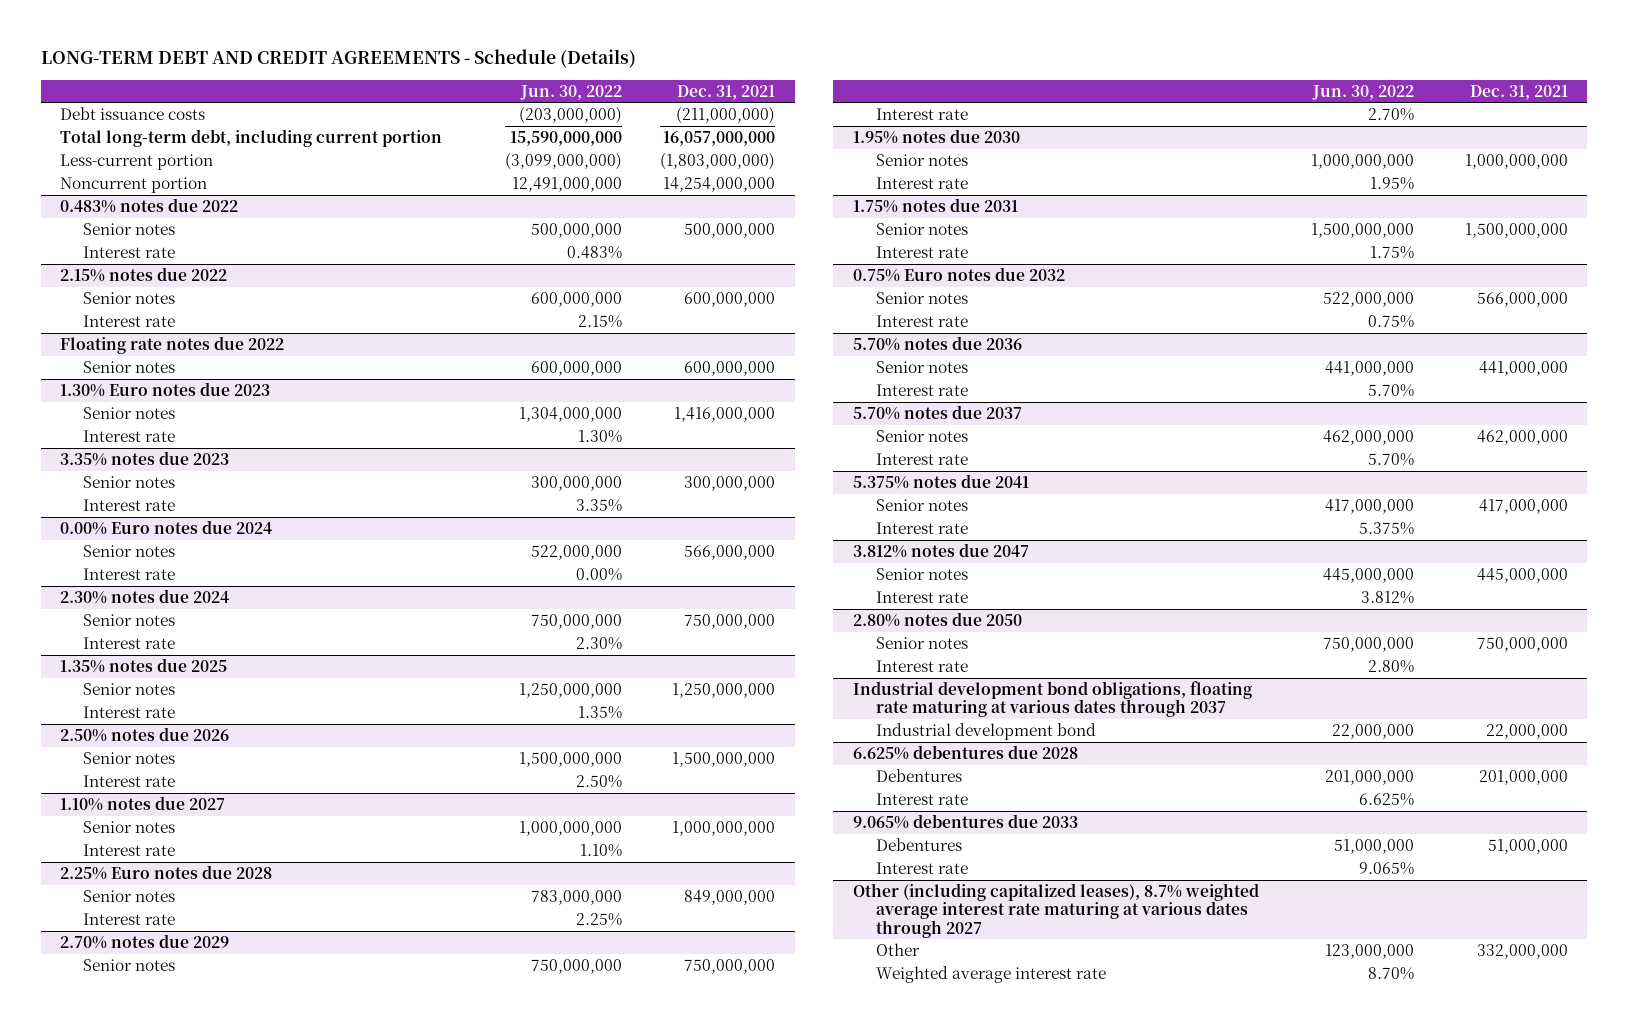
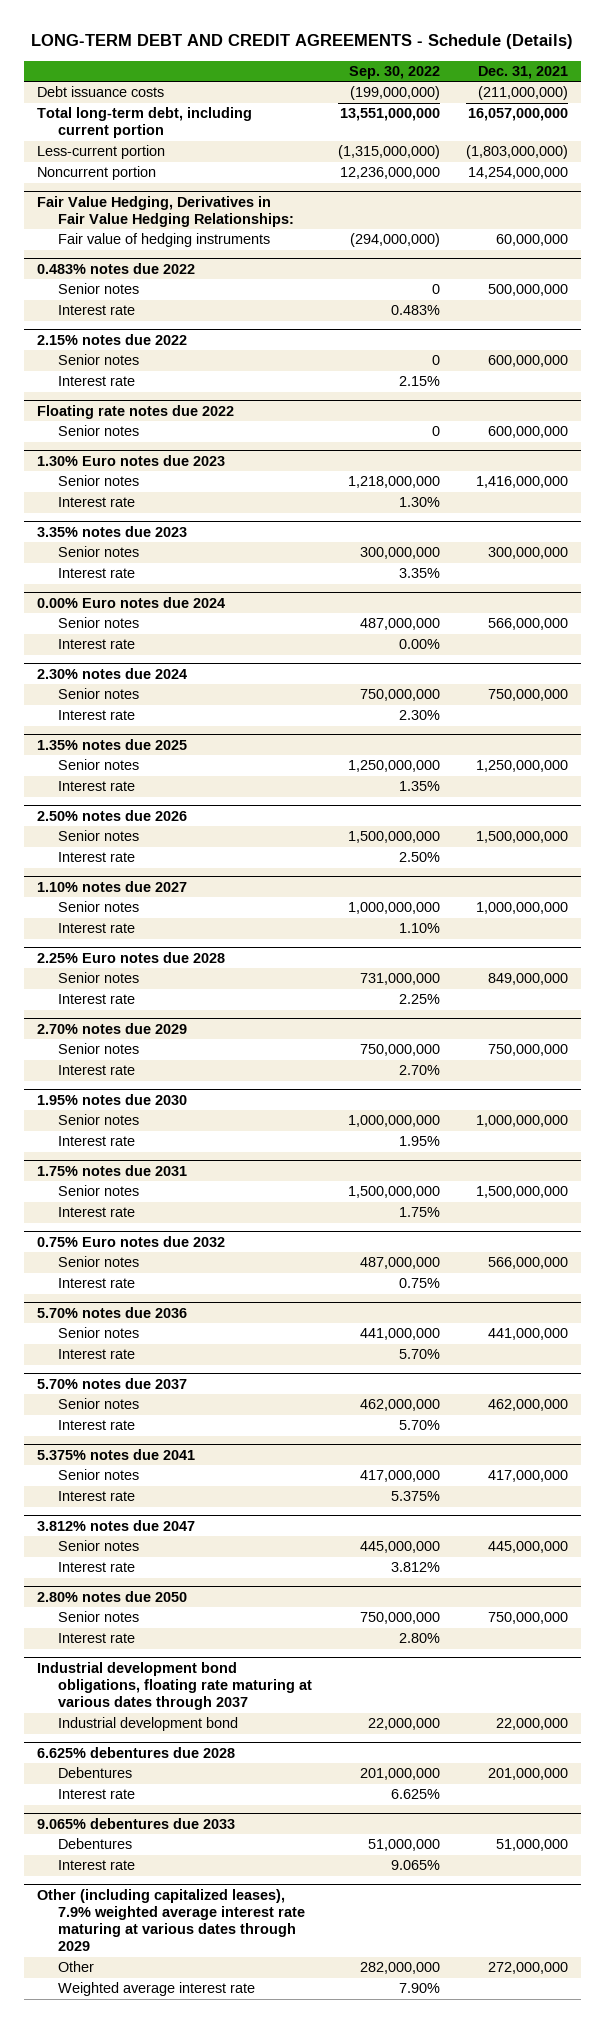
- | Jun. 30, 2022 | Dec. 31, 2021
+ | Sep. 30, 2022 | Dec. 31, 2021
+ Fair Value Hedging, Derivatives in Fair Value Hedging Relationships:
+ Fair value of hedging instruments | (294,000,000) | 60,000,000
- Other (including capitalized leases), 8.7% weighted average interest rate maturing at various dates through 2027
- Other | 123,000,000 | 332,000,000
+ Other (including capitalized leases), 7.9% weighted average interest rate maturing at various dates through 2029
+ Other | 282,000,000 | 272,000,000

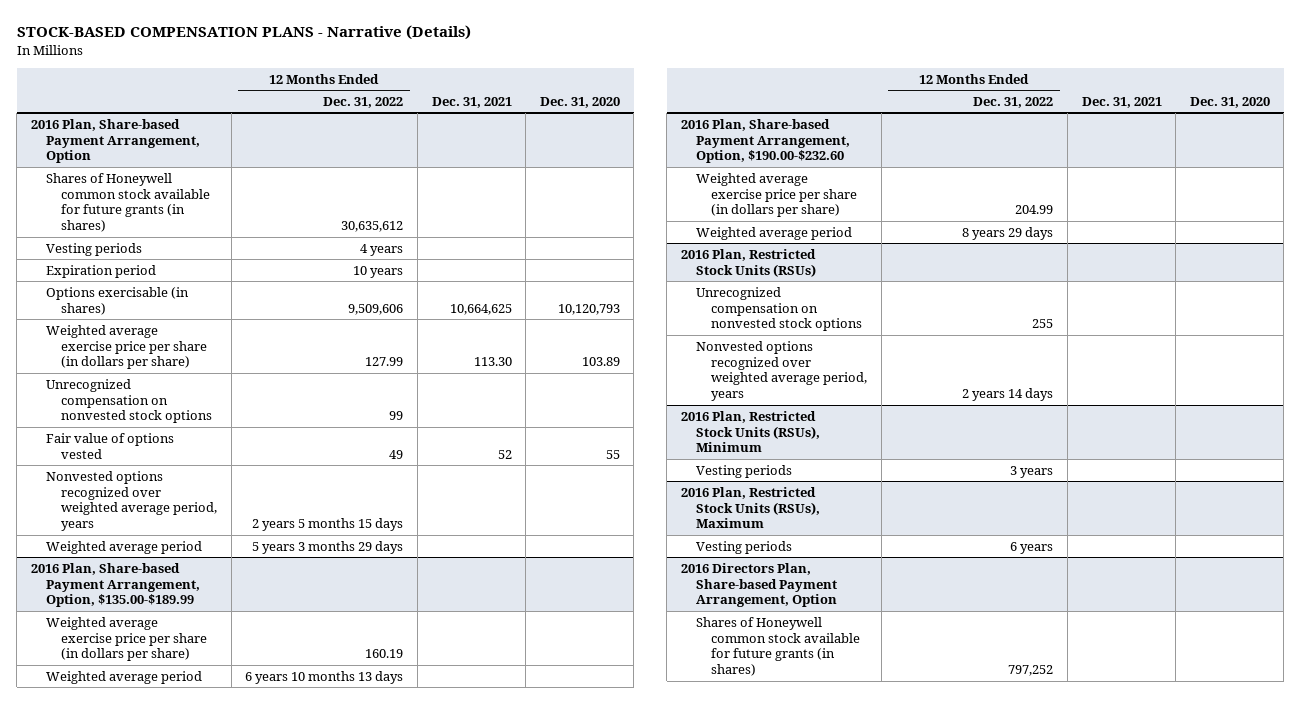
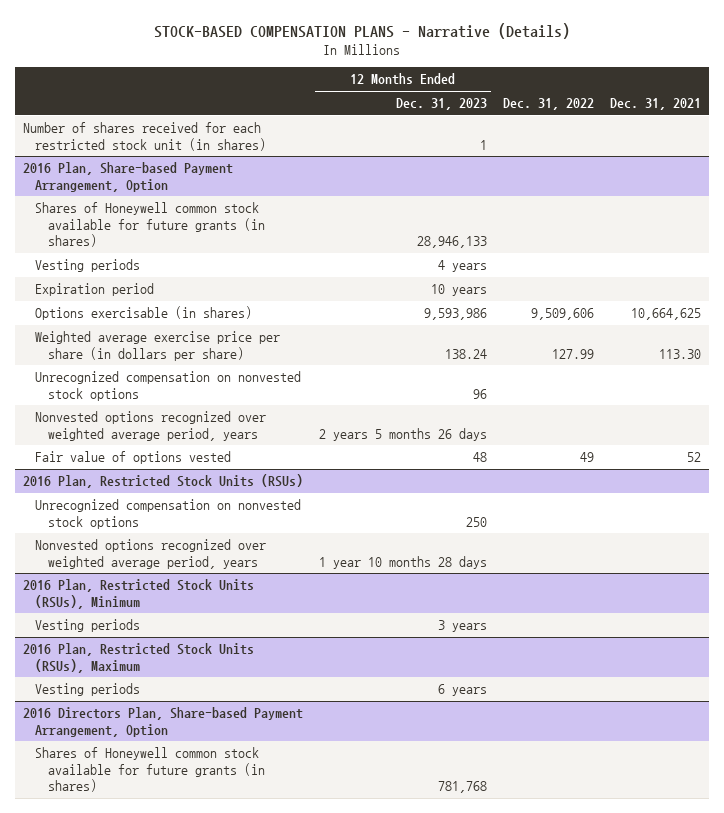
- | 12 Months Ended Dec. 31, 2022 | Dec. 31, 2021 | Dec. 31, 2020
+ | 12 Months Ended Dec. 31, 2023 | Dec. 31, 2022 | Dec. 31, 2021
+ Number of shares received for each restricted stock unit (in shares) | 1 | |
@ 2016 Plan, Share-based Payment Arrangement, Option
- Weighted average period | 5 years 3 months 29 days | |
- 2016 Plan, Share-based Payment Arrangement, Option, $135.00-$189.99
- Weighted average exercise price per share (in dollars per share) | 160.19 | |
- Weighted average period | 6 years 10 months 13 days | |
- 2016 Plan, Share-based Payment Arrangement, Option, $190.00-$232.60
- Weighted average exercise price per share (in dollars per share) | 204.99 | |
- Weighted average period | 8 years 29 days | |
@ 2016 Plan, Share-based Payment Arrangement, Option
moved down: Fair value of options vested | 48 | 49 | 52

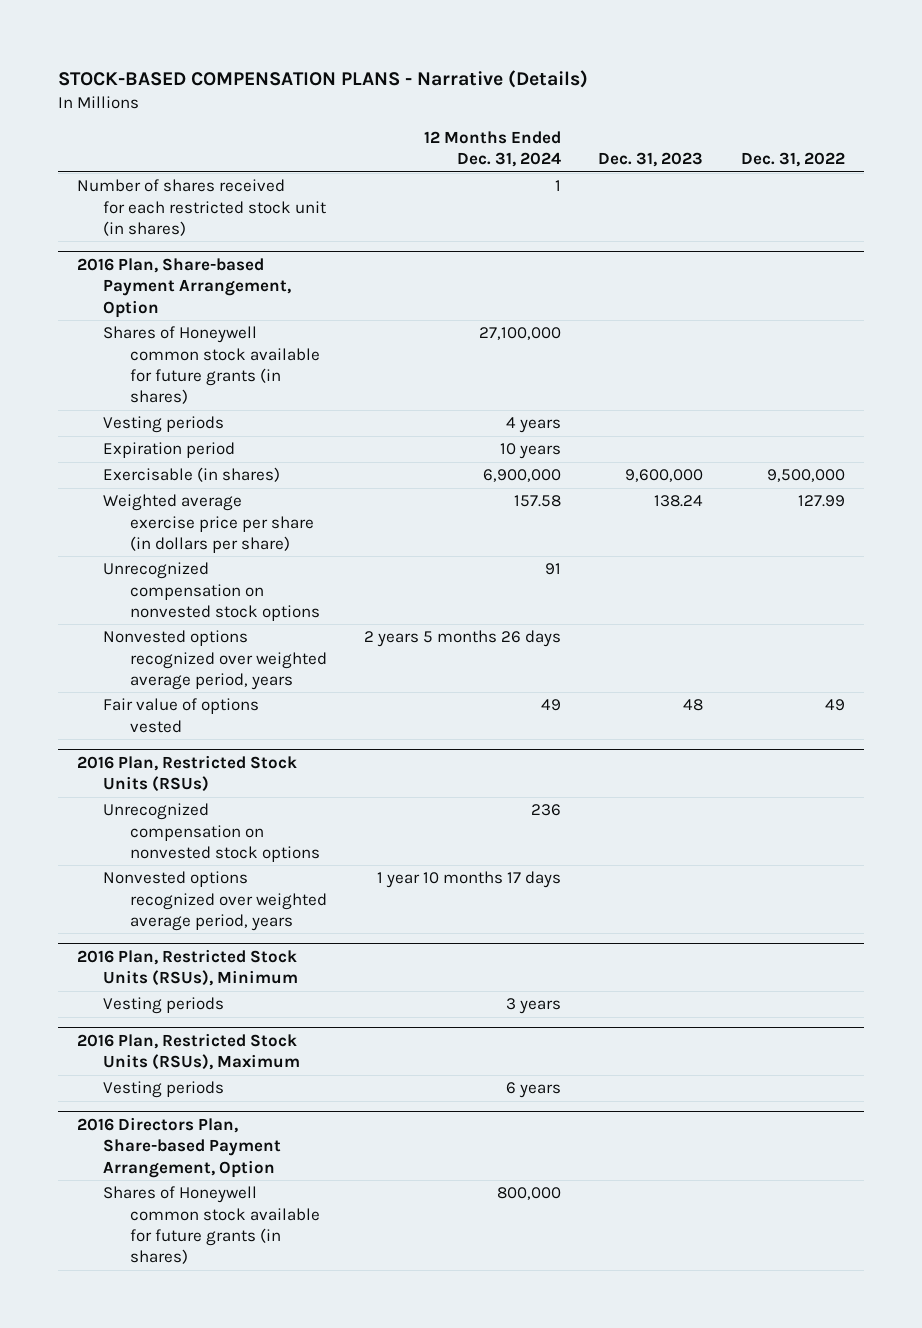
- | 12 Months Ended Dec. 31, 2023 | Dec. 31, 2022 | Dec. 31, 2021
+ | 12 Months Ended Dec. 31, 2024 | Dec. 31, 2023 | Dec. 31, 2022
@ 2016 Plan, Share-based Payment Arrangement, Option
- Options exercisable (in shares) | 9,593,986 | 9,509,606 | 10,664,625
+ Exercisable (in shares) | 6,900,000 | 9,600,000 | 9,500,000

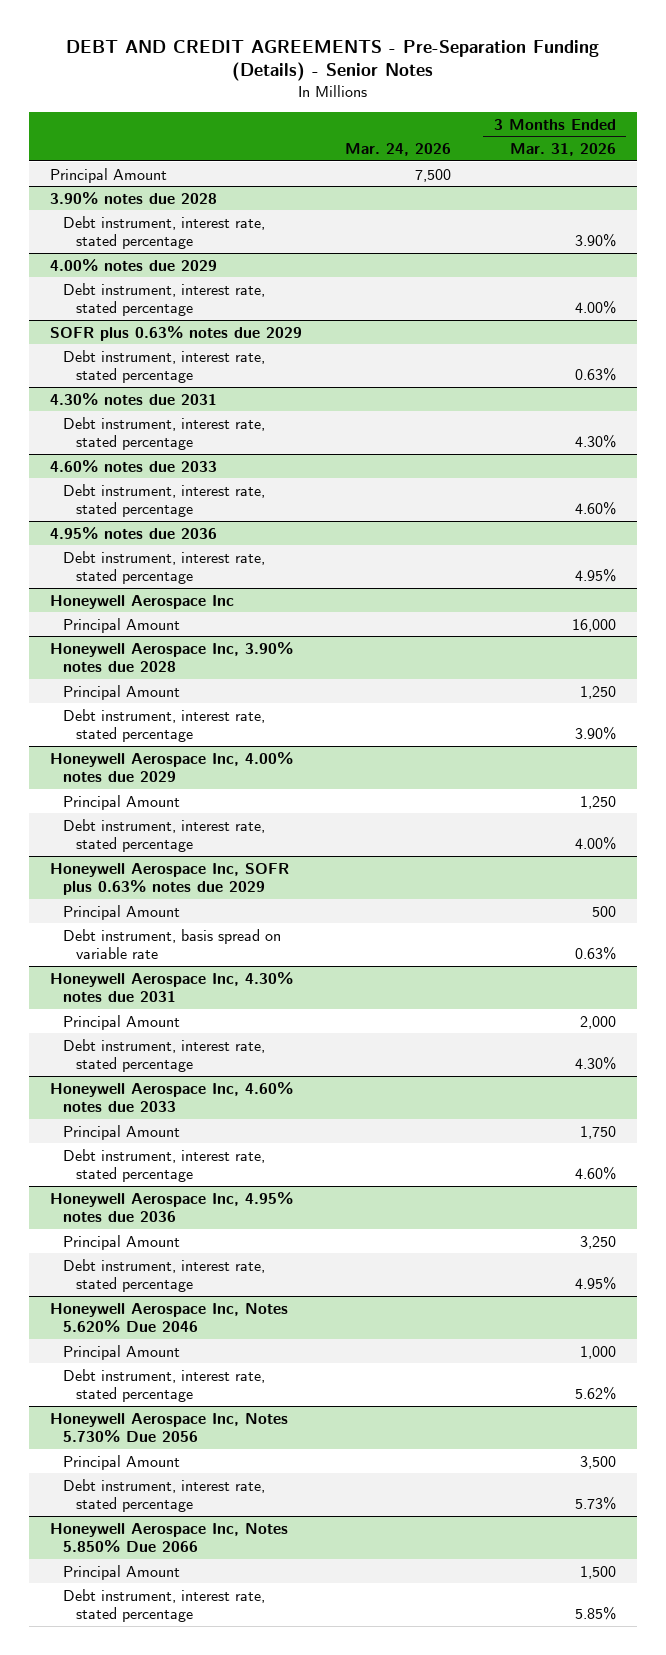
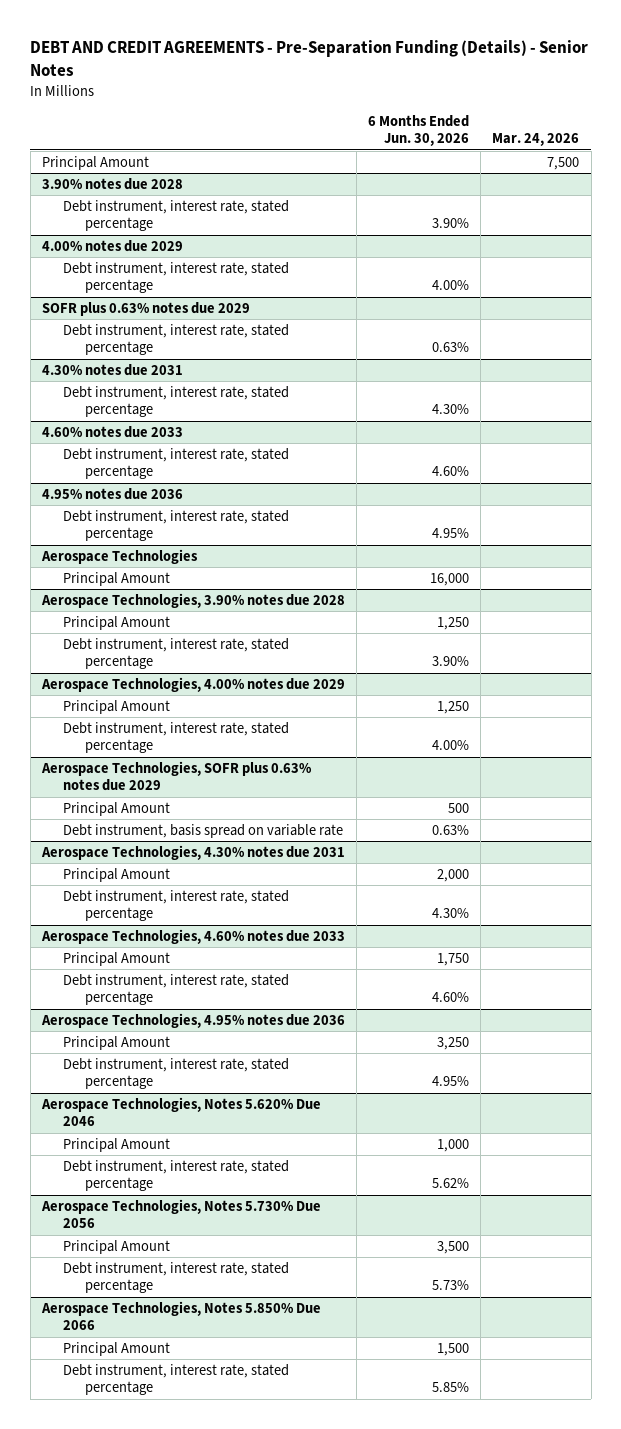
- | Mar. 24, 2026 | 3 Months Ended Mar. 31, 2026
+ | 6 Months Ended Jun. 30, 2026 | Mar. 24, 2026
- Honeywell Aerospace Inc
+ Aerospace Technologies
- Honeywell Aerospace Inc, 3.90% notes due 2028
+ Aerospace Technologies, 3.90% notes due 2028
- Honeywell Aerospace Inc, 4.00% notes due 2029
+ Aerospace Technologies, 4.00% notes due 2029
- Honeywell Aerospace Inc, SOFR plus 0.63% notes due 2029
+ Aerospace Technologies, SOFR plus 0.63% notes due 2029
- Honeywell Aerospace Inc, 4.30% notes due 2031
+ Aerospace Technologies, 4.30% notes due 2031
- Honeywell Aerospace Inc, 4.60% notes due 2033
+ Aerospace Technologies, 4.60% notes due 2033
- Honeywell Aerospace Inc, 4.95% notes due 2036
+ Aerospace Technologies, 4.95% notes due 2036
- Honeywell Aerospace Inc, Notes 5.620% Due 2046
+ Aerospace Technologies, Notes 5.620% Due 2046
- Honeywell Aerospace Inc, Notes 5.730% Due 2056
+ Aerospace Technologies, Notes 5.730% Due 2056
- Honeywell Aerospace Inc, Notes 5.850% Due 2066
+ Aerospace Technologies, Notes 5.850% Due 2066

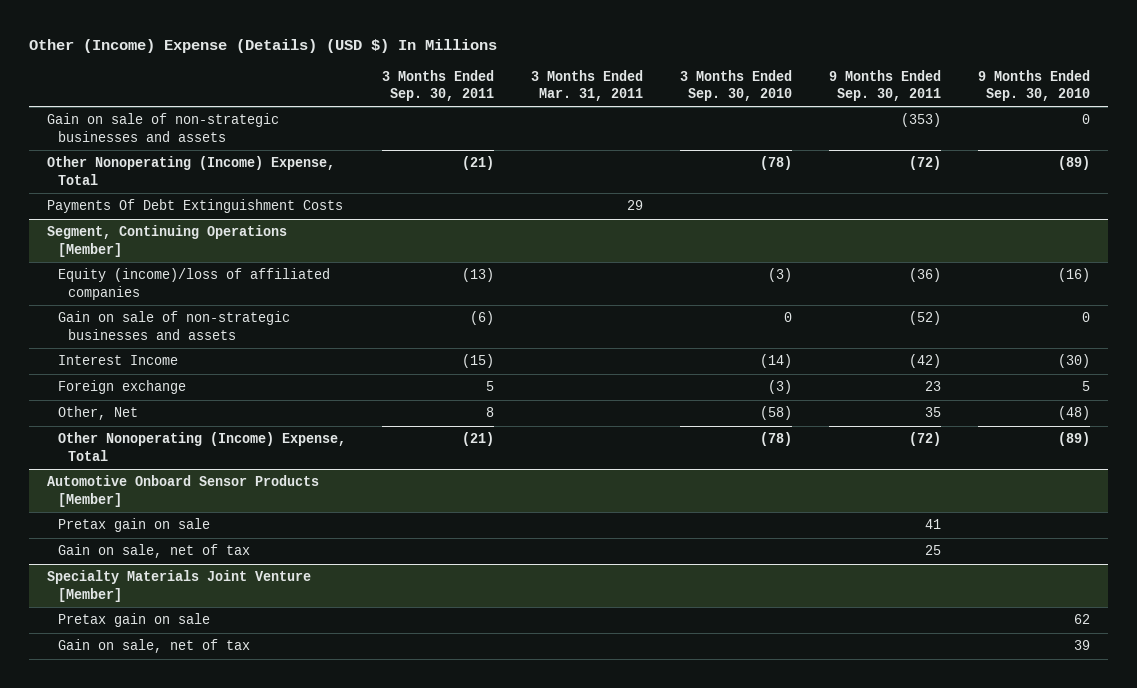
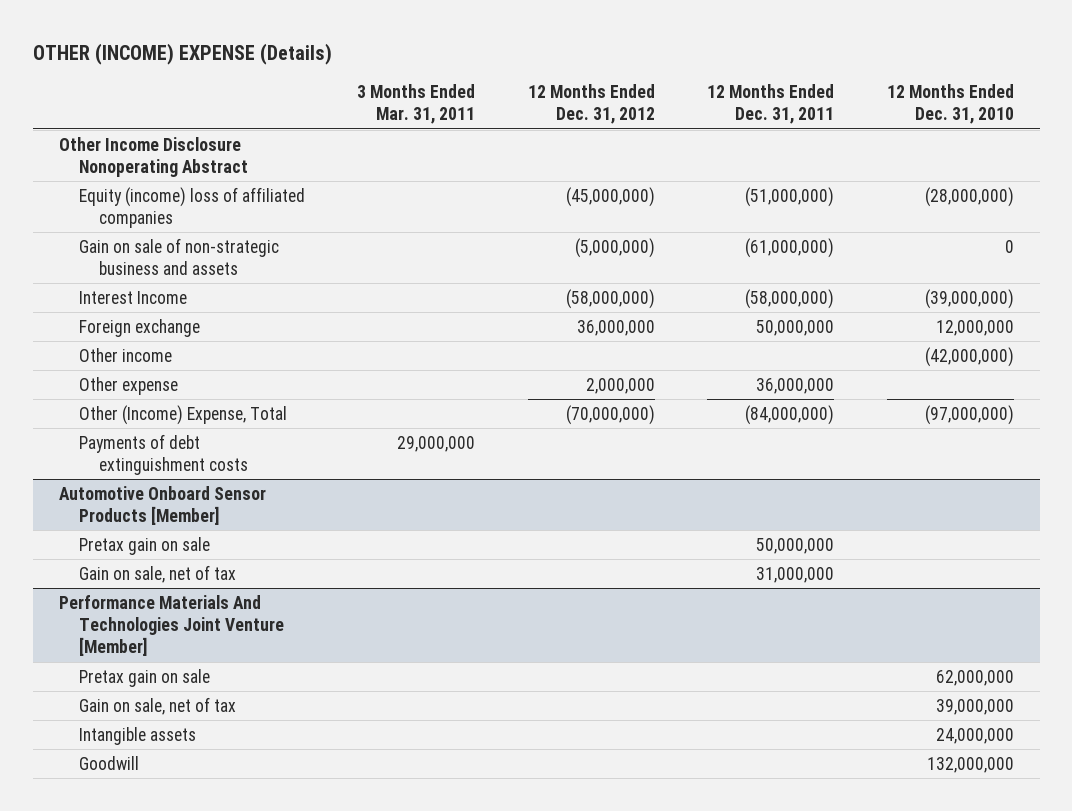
- Other (Income) Expense (Details) (USD $) In Millions
+ OTHER (INCOME) EXPENSE (Details)
- | 3 Months Ended Sep. 30, 2011 | 3 Months Ended Mar. 31, 2011 | 3 Months Ended Sep. 30, 2010 | 9 Months Ended Sep. 30, 2011 | 9 Months Ended Sep. 30, 2010
+ | 3 Months Ended Mar. 31, 2011 | 12 Months Ended Dec. 31, 2012 | 12 Months Ended Dec. 31, 2011 | 12 Months Ended Dec. 31, 2010
- Gain on sale of non-strategic businesses and assets | | | | (353) | 0
- Other Nonoperating (Income) Expense, Total | (21) | | (78) | (72) | (89)
- Payments Of Debt Extinguishment Costs | | 29 | | |
- Segment, Continuing Operations [Member]
- Equity (income)/loss of affiliated companies | (13) | | (3) | (36) | (16)
- Gain on sale of non-strategic businesses and assets | (6) | | 0 | (52) | 0
- Interest Income | (15) | | (14) | (42) | (30)
- Foreign exchange | 5 | | (3) | 23 | 5
- Other, Net | 8 | | (58) | 35 | (48)
- Other Nonoperating (Income) Expense, Total | (21) | | (78) | (72) | (89)
+ Other Income Disclosure Nonoperating Abstract
+ Equity (income) loss of affiliated companies | | (45,000,000) | (51,000,000) | (28,000,000)
+ Gain on sale of non-strategic business and assets | | (5,000,000) | (61,000,000) | 0
+ Interest Income | | (58,000,000) | (58,000,000) | (39,000,000)
+ Foreign exchange | | 36,000,000 | 50,000,000 | 12,000,000
+ Other income | | | | (42,000,000)
+ Other expense | | 2,000,000 | 36,000,000 |
+ Other (Income) Expense, Total | | (70,000,000) | (84,000,000) | (97,000,000)
+ Payments of debt extinguishment costs | 29,000,000 | | |
- Specialty Materials Joint Venture [Member]
- Pretax gain on sale | | | | | 62
- Gain on sale, net of tax | | | | | 39
+ Performance Materials And Technologies Joint Venture [Member]
+ Pretax gain on sale | | | | 62,000,000
+ Gain on sale, net of tax | | | | 39,000,000
+ Intangible assets | | | | 24,000,000
+ Goodwill | | | | 132,000,000

